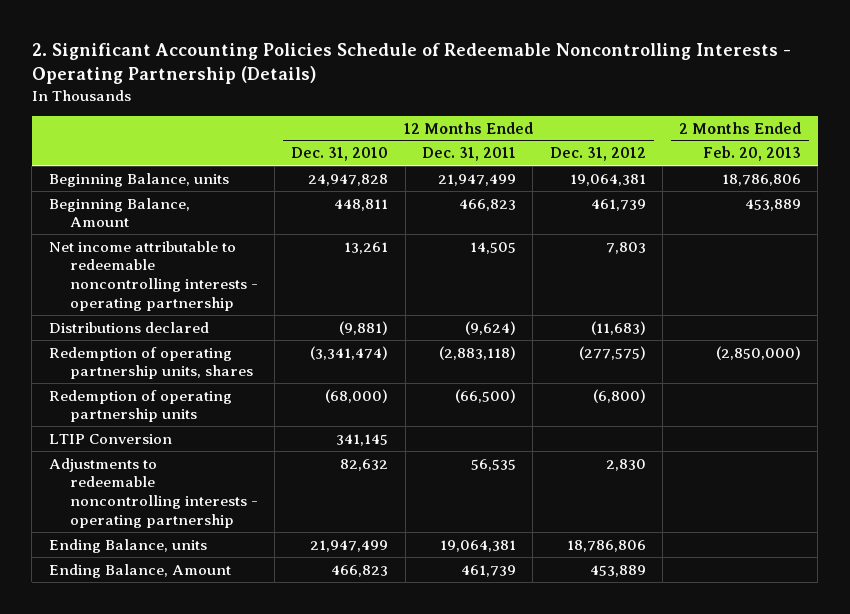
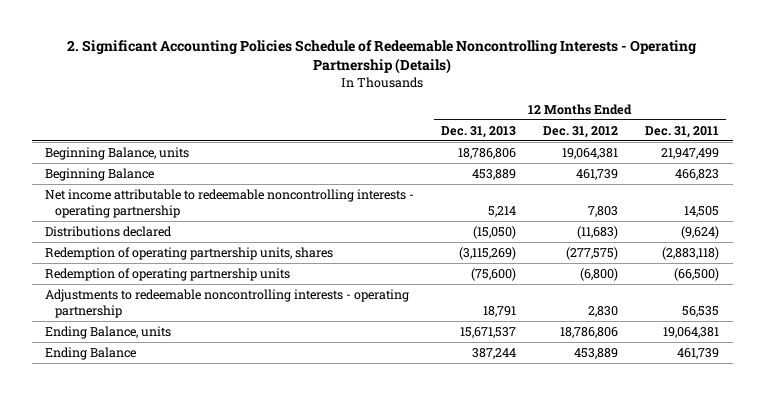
- | 12 Months Ended Dec. 31, 2010 | 12 Months Ended Dec. 31, 2011 | 12 Months Ended Dec. 31, 2012 | 2 Months Ended Feb. 20, 2013
+ | 12 Months Ended Dec. 31, 2013 | 12 Months Ended Dec. 31, 2012 | 12 Months Ended Dec. 31, 2011
- Beginning Balance, Amount | 448,811 | 466,823 | 461,739 | 453,889
+ Beginning Balance | 453,889 | 461,739 | 466,823
- LTIP Conversion | 341,145 | | |
- Ending Balance, Amount | 466,823 | 461,739 | 453,889 |
+ Ending Balance | 387,244 | 453,889 | 461,739

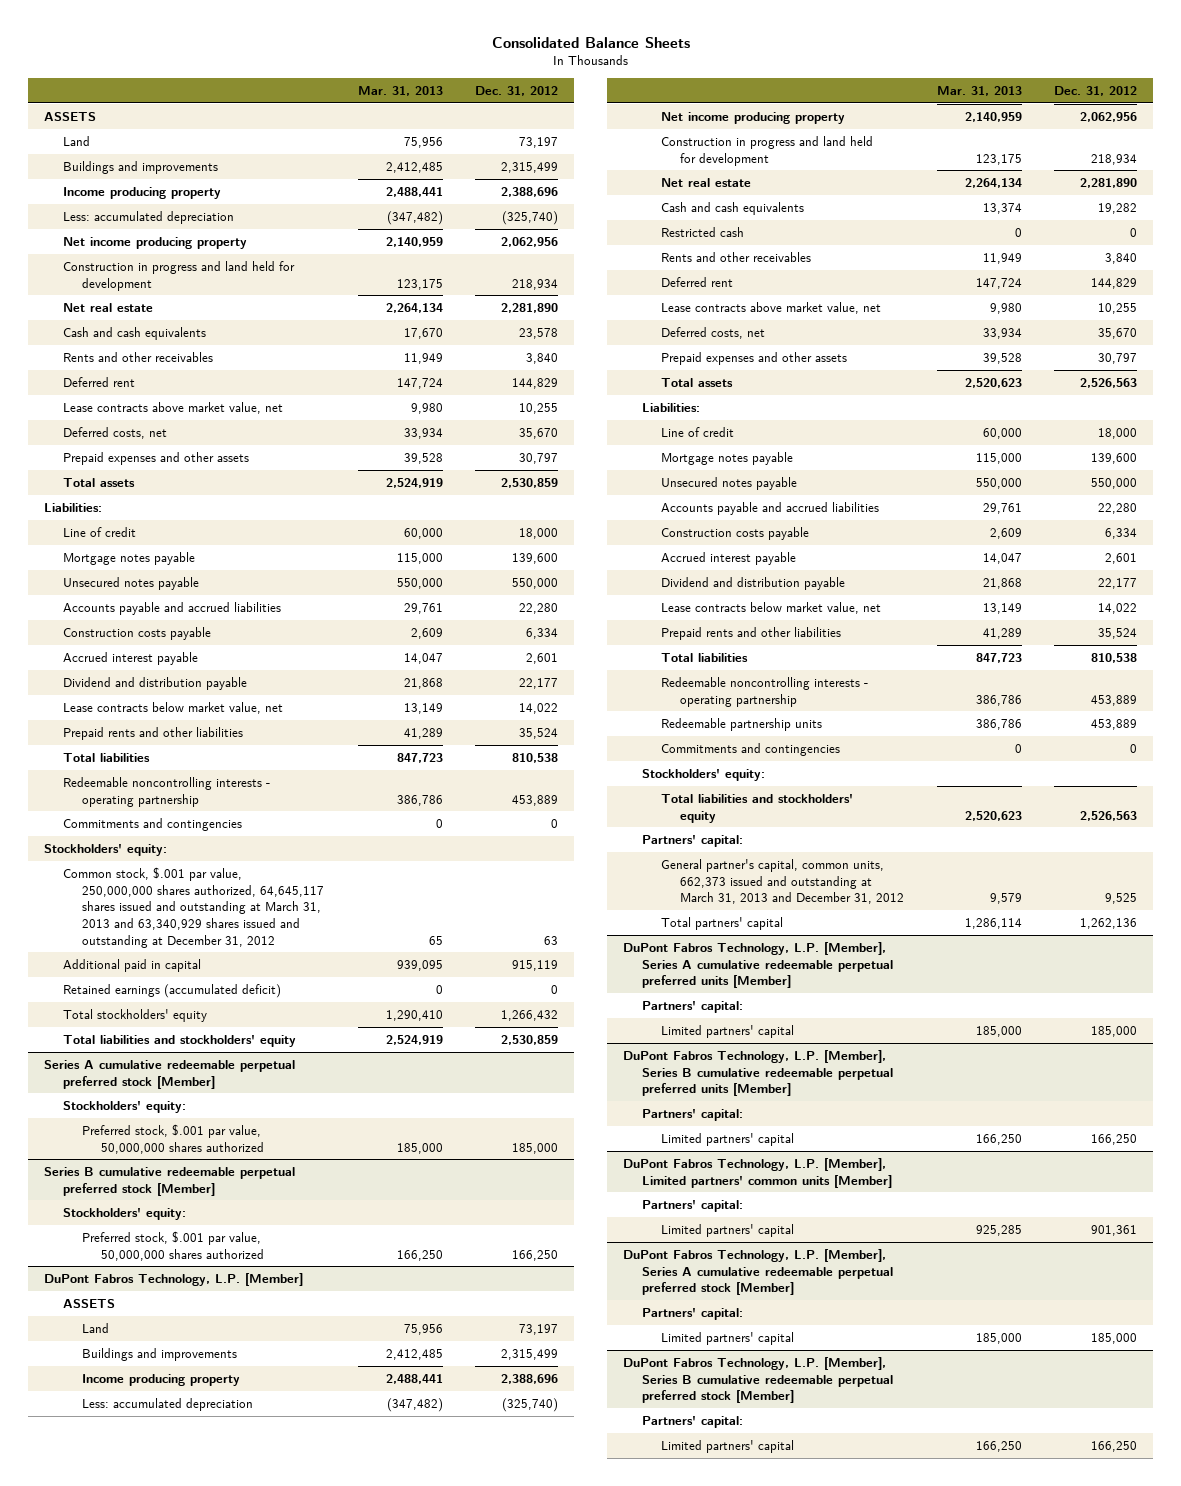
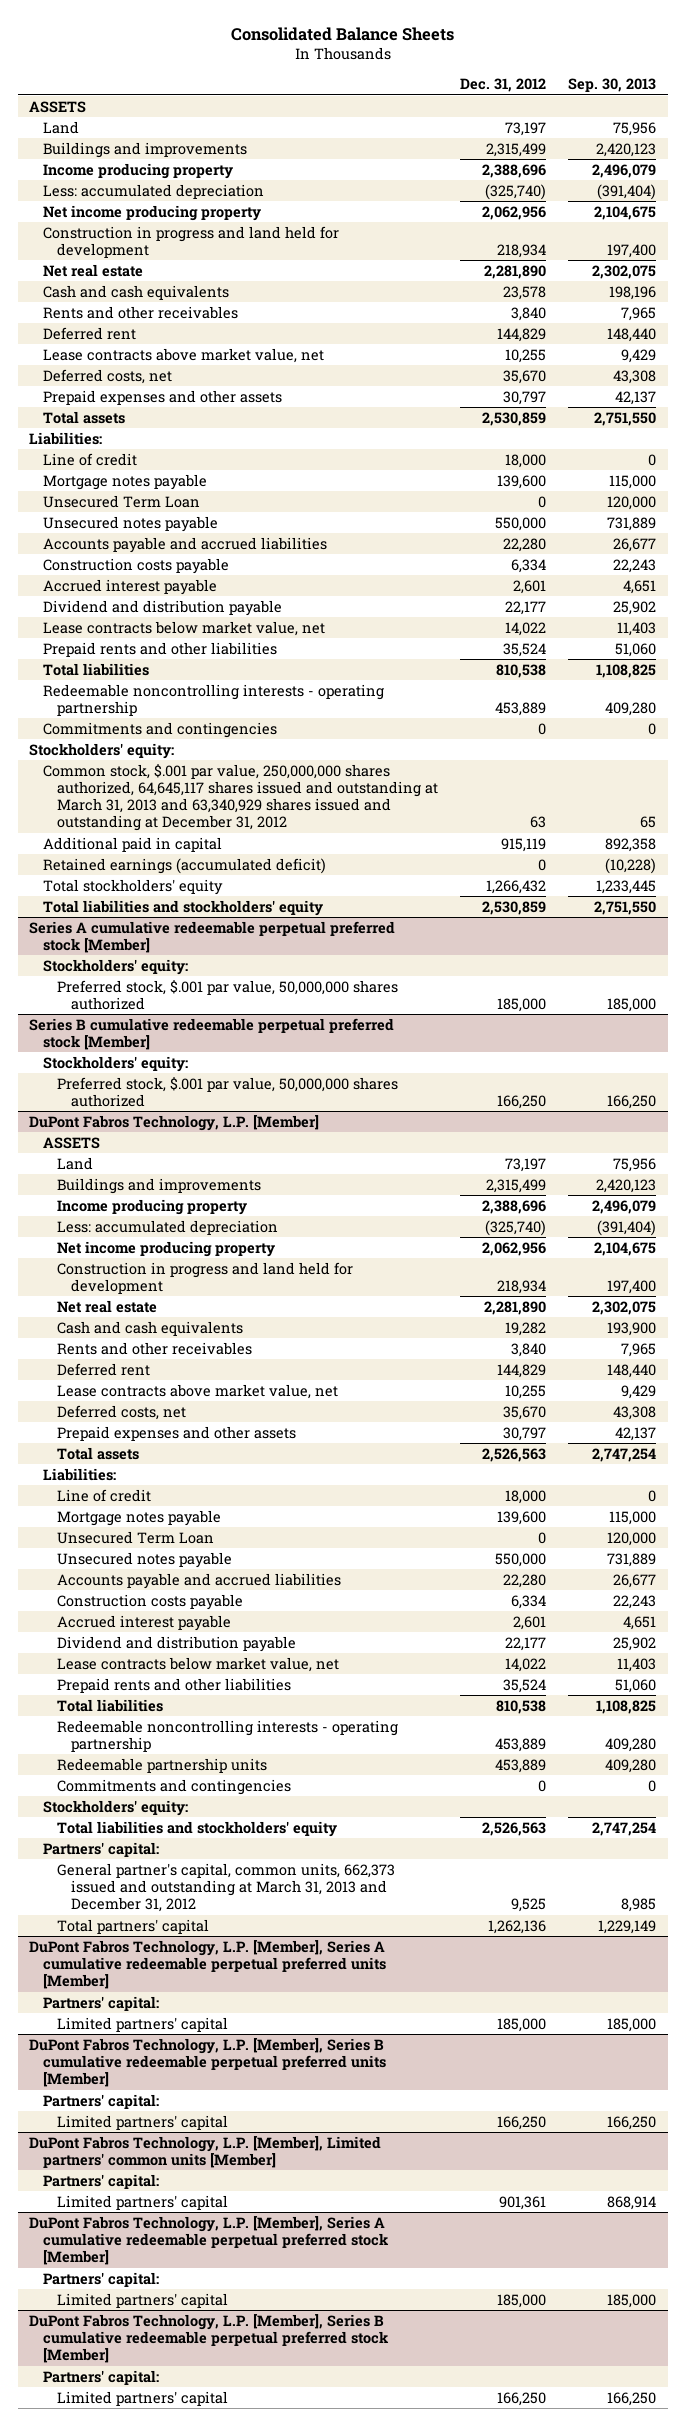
- | Mar. 31, 2013 | Dec. 31, 2012
+ | Dec. 31, 2012 | Sep. 30, 2013
+ Unsecured Term Loan | 0 | 120,000
@ DuPont Fabros Technology, L.P. [Member]
- Restricted cash | 0 | 0
+ Unsecured Term Loan | 0 | 120,000

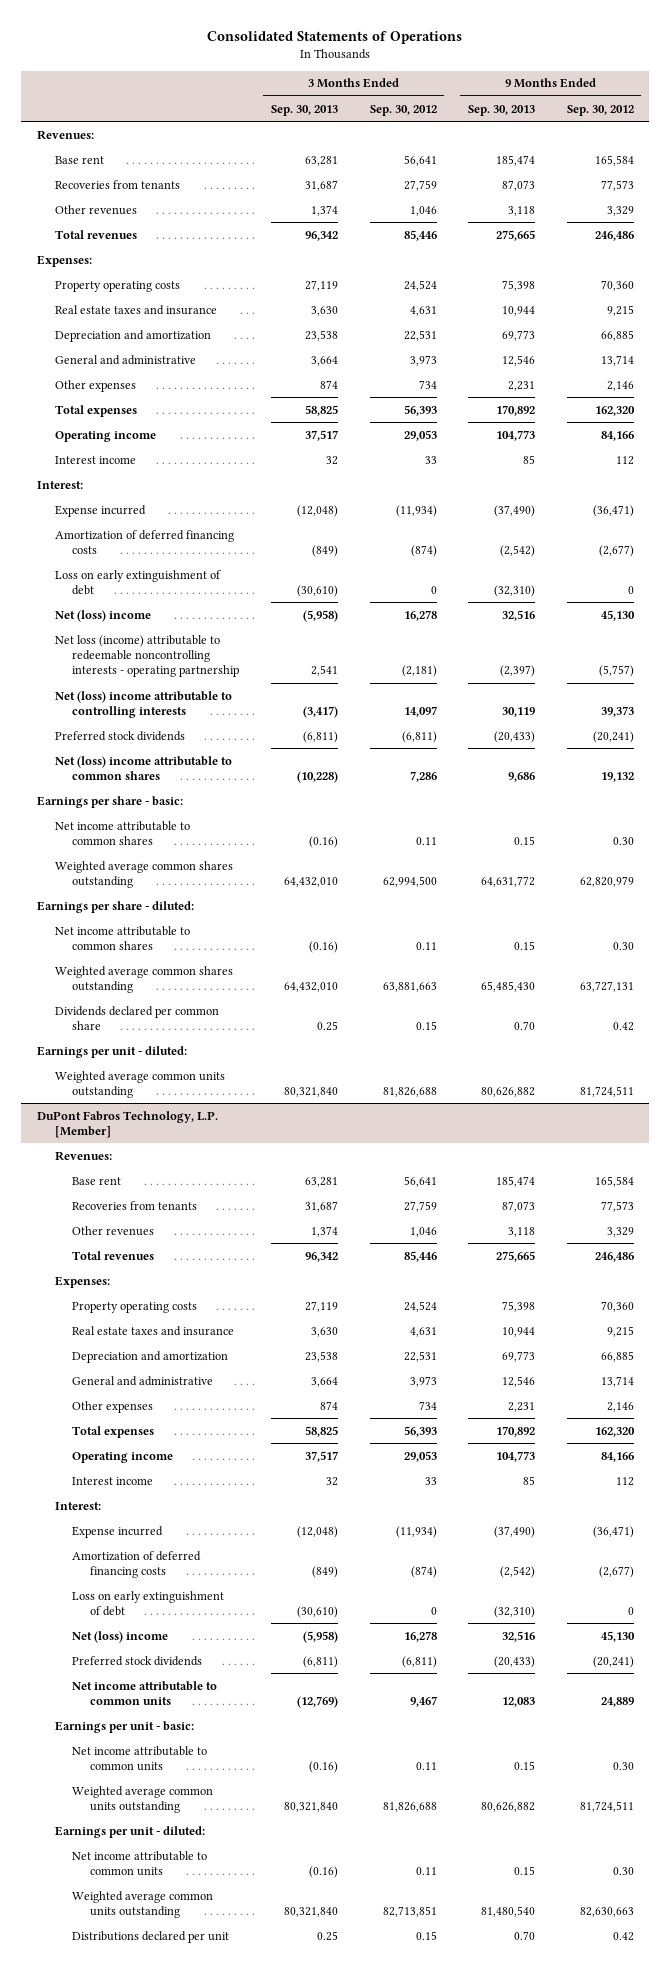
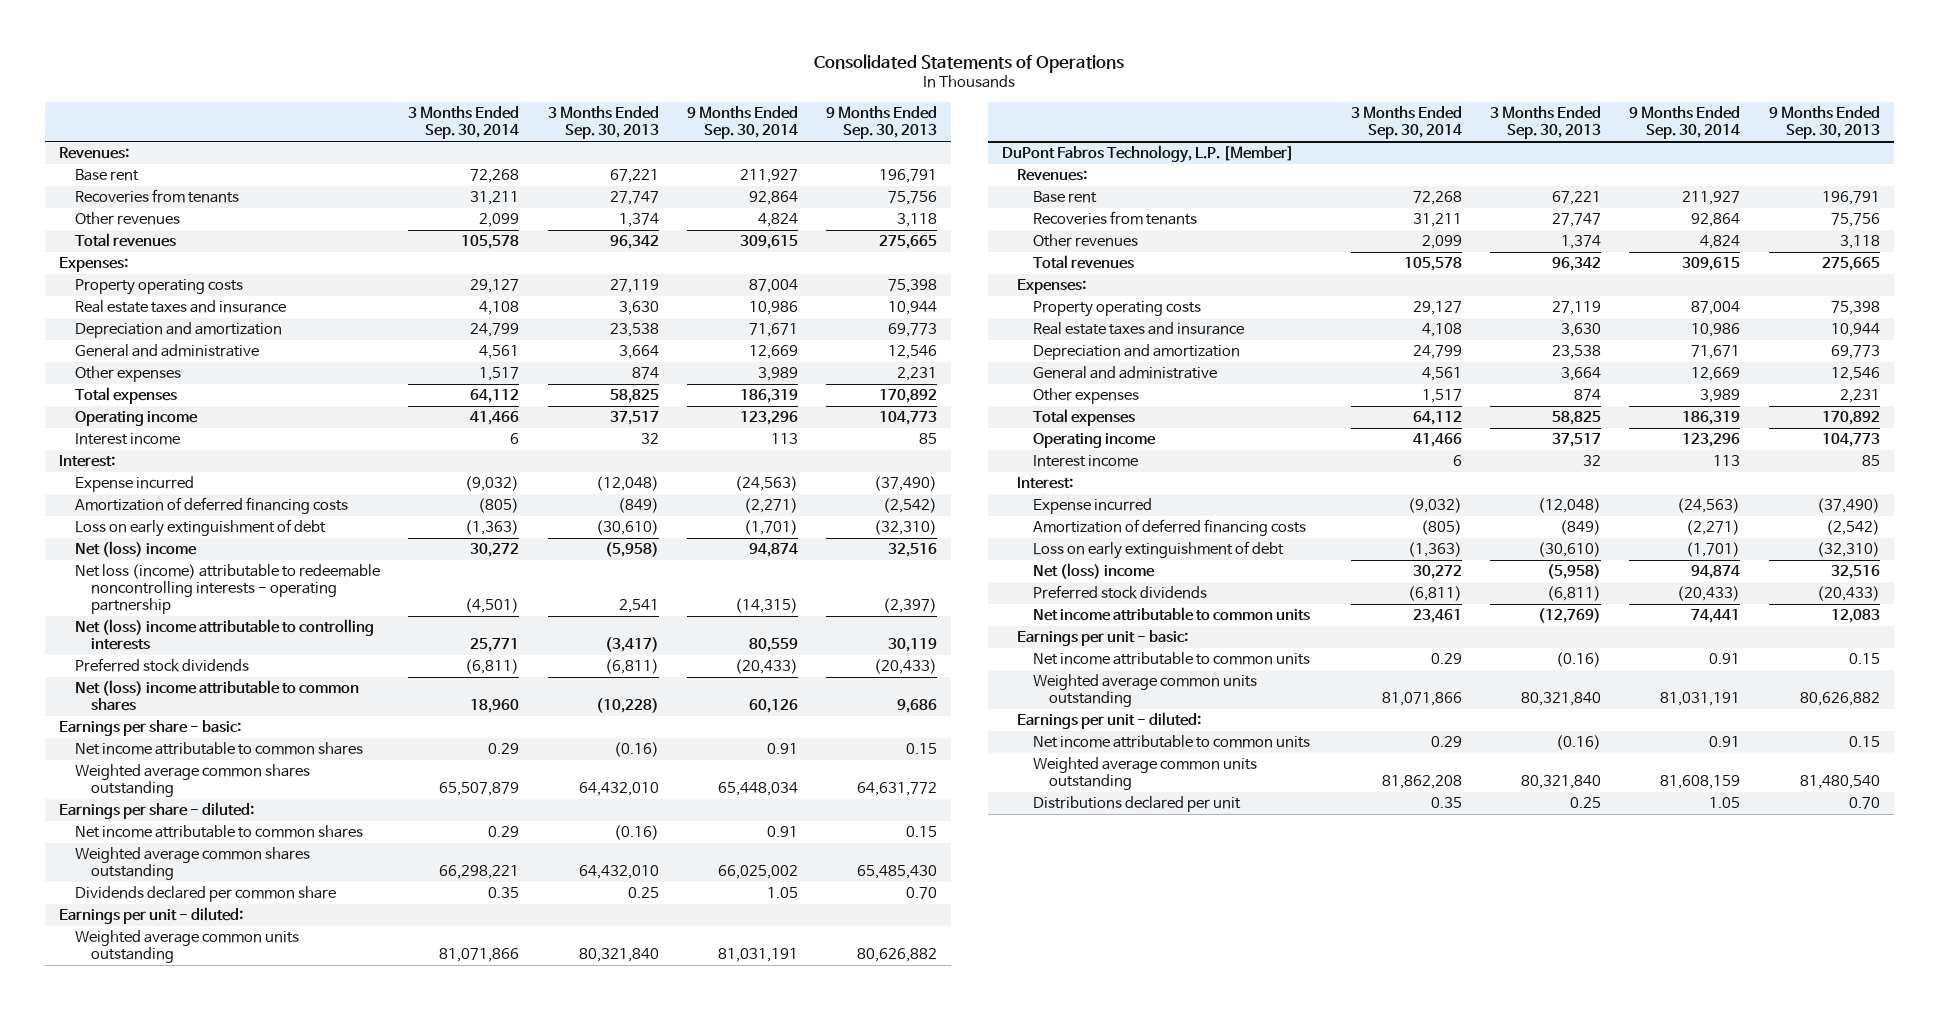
- | 3 Months Ended Sep. 30, 2013 | 3 Months Ended Sep. 30, 2012 | 9 Months Ended Sep. 30, 2013 | 9 Months Ended Sep. 30, 2012
+ | 3 Months Ended Sep. 30, 2014 | 3 Months Ended Sep. 30, 2013 | 9 Months Ended Sep. 30, 2014 | 9 Months Ended Sep. 30, 2013
- Base rent | 63,281 | 56,641 | 185,474 | 165,584
- Recoveries from tenants | 31,687 | 27,759 | 87,073 | 77,573
+ Base rent | 72,268 | 67,221 | 211,927 | 196,791
+ Recoveries from tenants | 31,211 | 27,747 | 92,864 | 75,756
@ DuPont Fabros Technology, L.P. [Member]
- Base rent | 63,281 | 56,641 | 185,474 | 165,584
- Recoveries from tenants | 31,687 | 27,759 | 87,073 | 77,573
+ Base rent | 72,268 | 67,221 | 211,927 | 196,791
+ Recoveries from tenants | 31,211 | 27,747 | 92,864 | 75,756

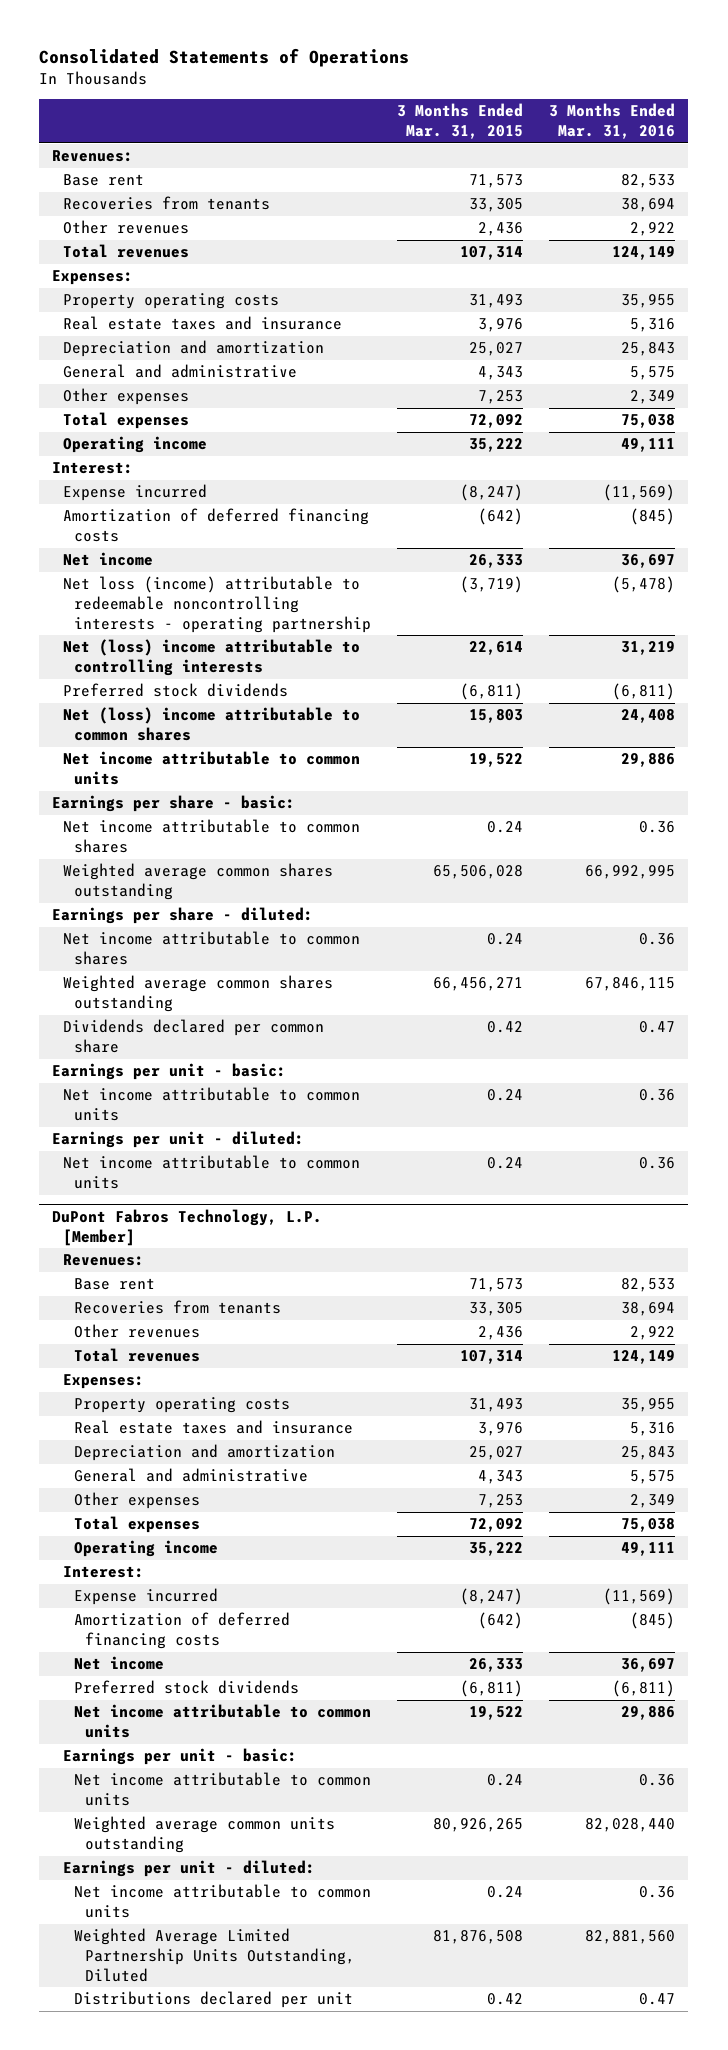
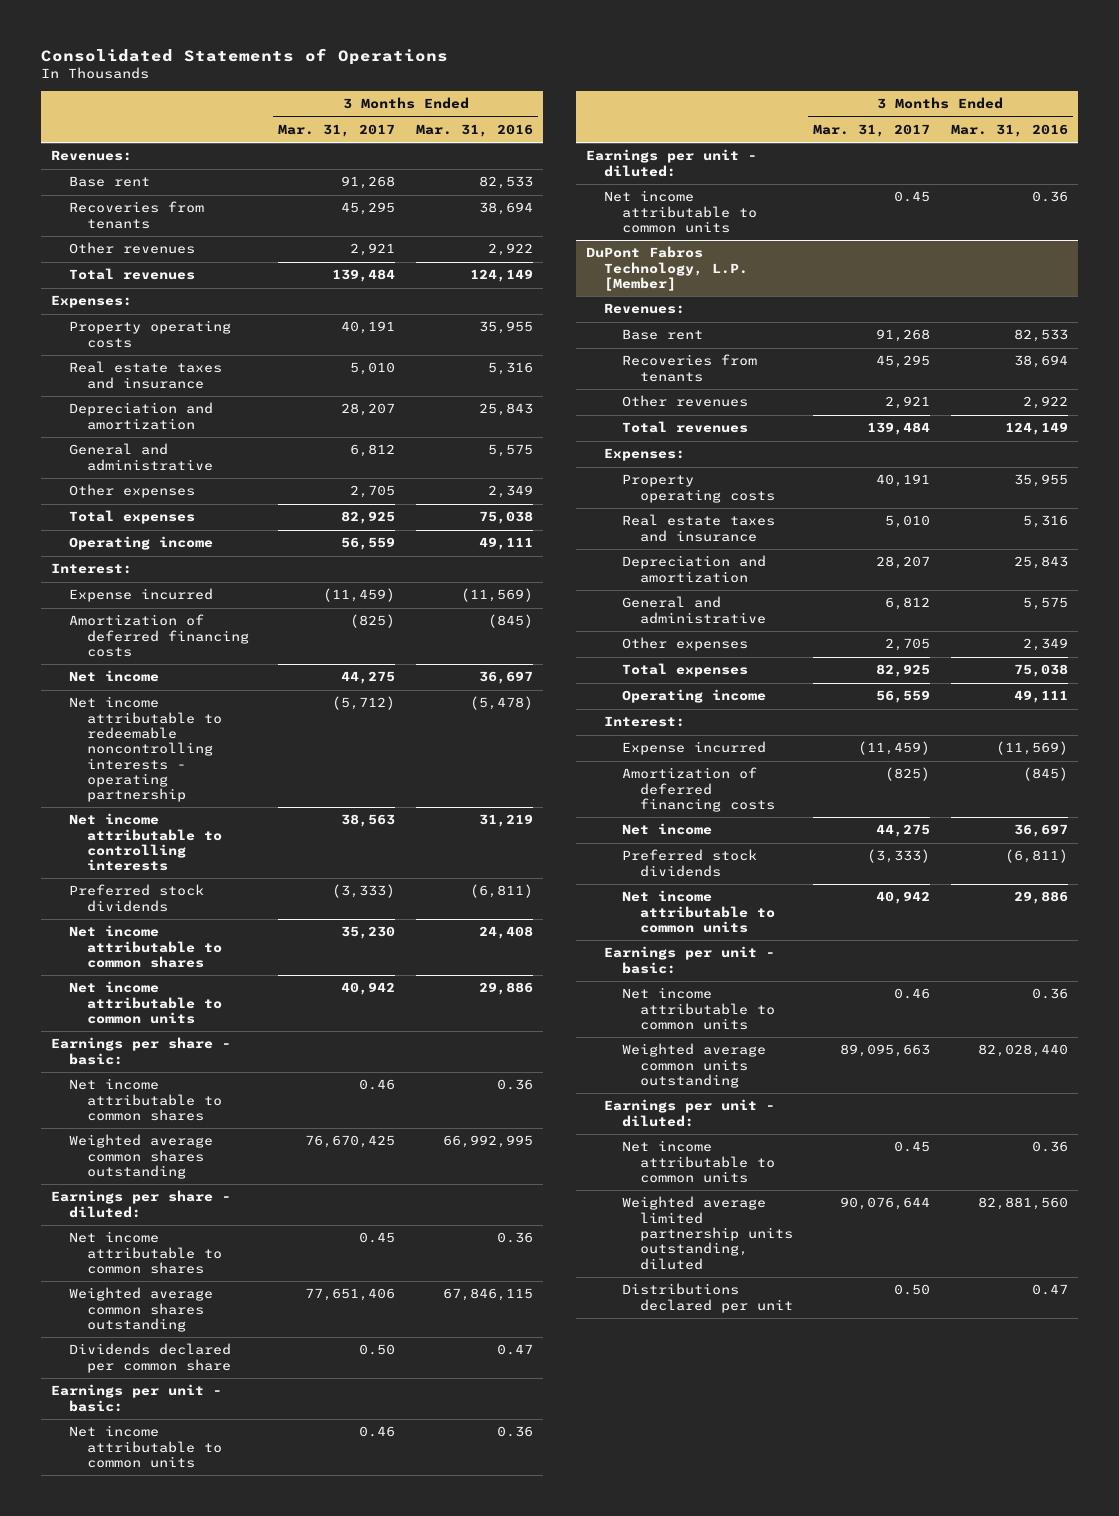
- | 3 Months Ended Mar. 31, 2015 | 3 Months Ended Mar. 31, 2016
+ | 3 Months Ended Mar. 31, 2017 | 3 Months Ended Mar. 31, 2016
- Net loss (income) attributable to redeemable noncontrolling interests - operating partnership | (3,719) | (5,478)
- Net (loss) income attributable to controlling interests | 22,614 | 31,219
+ Net income attributable to redeemable noncontrolling interests - operating partnership | (5,712) | (5,478)
+ Net income attributable to controlling interests | 38,563 | 31,219
- Net (loss) income attributable to common shares | 15,803 | 24,408
+ Net income attributable to common shares | 35,230 | 24,408
@ DuPont Fabros Technology, L.P. [Member]
- Weighted Average Limited Partnership Units Outstanding, Diluted | 81,876,508 | 82,881,560
+ Weighted average limited partnership units outstanding, diluted | 90,076,644 | 82,881,560

